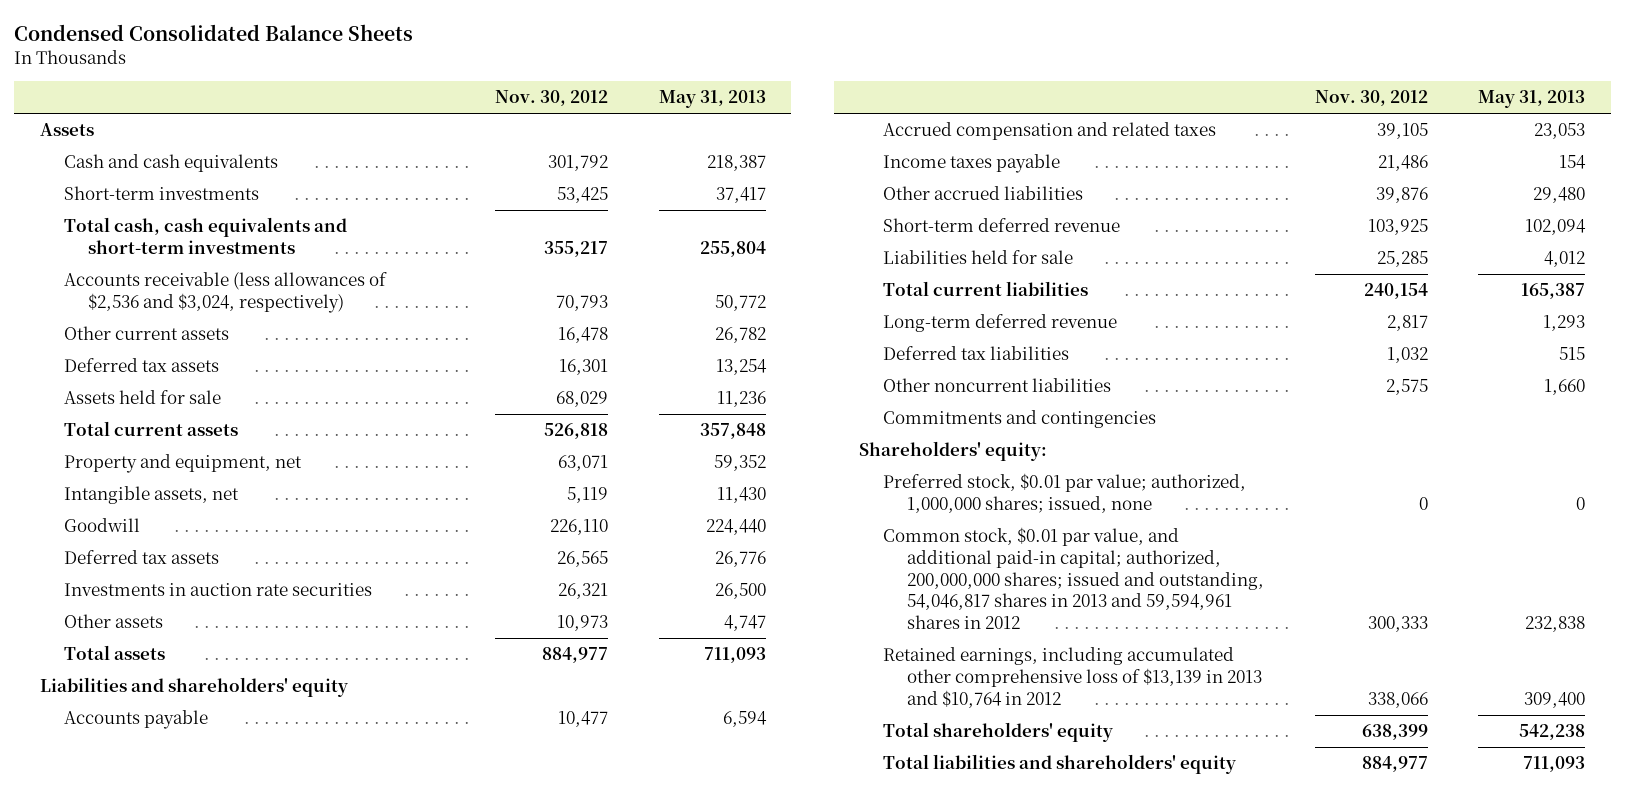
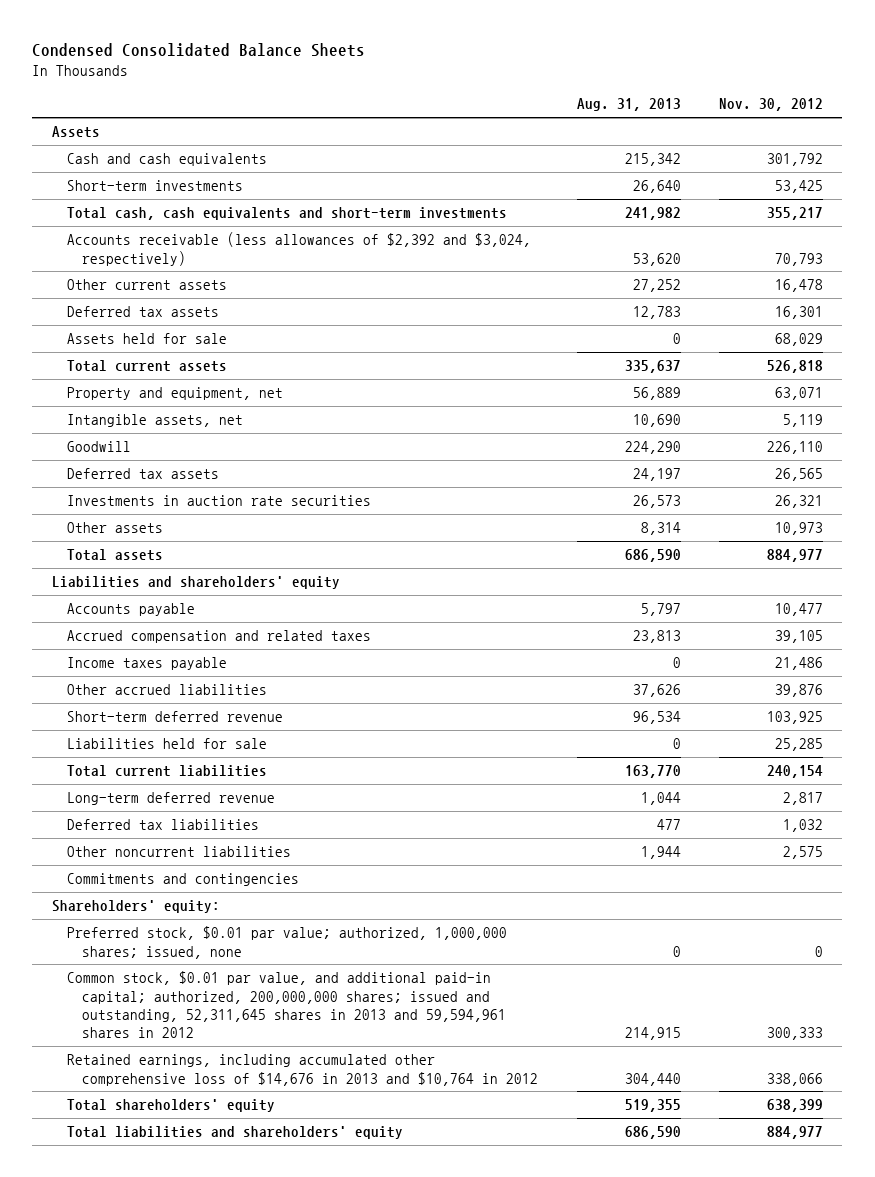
- | Nov. 30, 2012 | May 31, 2013
+ | Aug. 31, 2013 | Nov. 30, 2012
- Accounts receivable (less allowances of $2,536 and $3,024, respectively) | 70,793 | 50,772
+ Accounts receivable (less allowances of $2,392 and $3,024, respectively) | 53,620 | 70,793
- Common stock, $0.01 par value, and additional paid-in capital; authorized, 200,000,000 shares; issued and outstanding, 54,046,817 shares in 2013 and 59,594,961 shares in 2012 | 300,333 | 232,838
- Retained earnings, including accumulated other comprehensive loss of $13,139 in 2013 and $10,764 in 2012 | 338,066 | 309,400
+ Common stock, $0.01 par value, and additional paid-in capital; authorized, 200,000,000 shares; issued and outstanding, 52,311,645 shares in 2013 and 59,594,961 shares in 2012 | 214,915 | 300,333
+ Retained earnings, including accumulated other comprehensive loss of $14,676 in 2013 and $10,764 in 2012 | 304,440 | 338,066

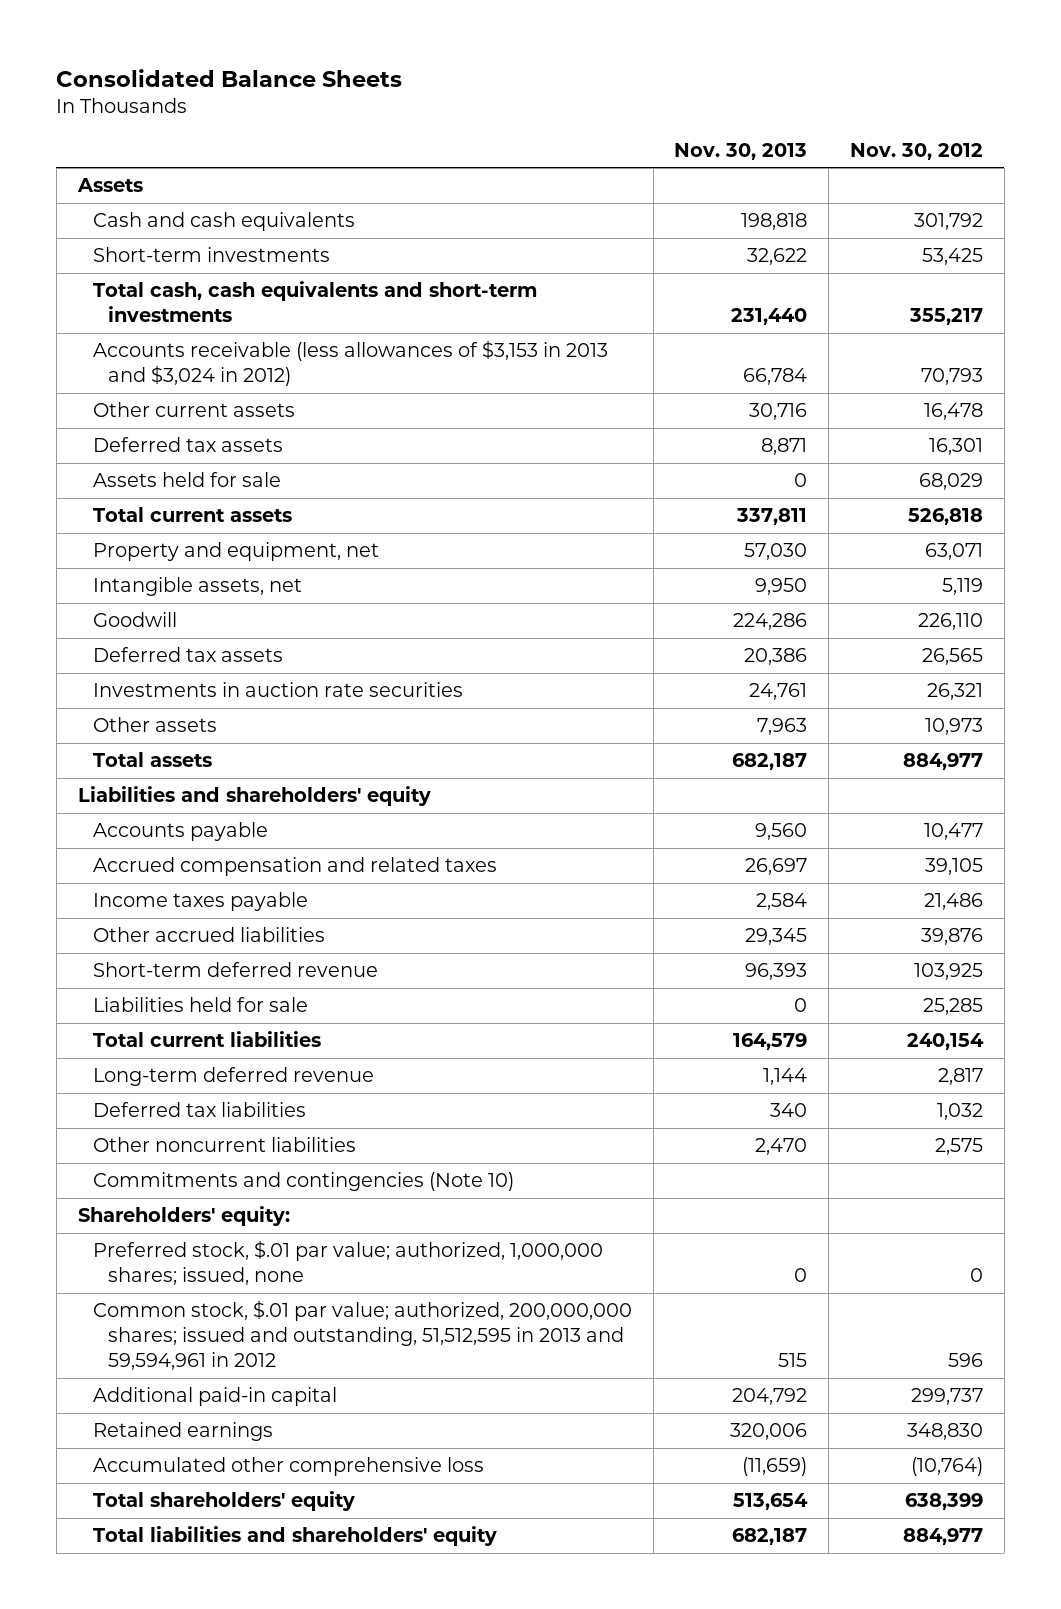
- Condensed Consolidated Balance Sheets
+ Consolidated Balance Sheets
- | Aug. 31, 2013 | Nov. 30, 2012
+ | Nov. 30, 2013 | Nov. 30, 2012
- Accounts receivable (less allowances of $2,392 and $3,024, respectively) | 53,620 | 70,793
+ Accounts receivable (less allowances of $3,153 in 2013 and $3,024 in 2012) | 66,784 | 70,793
- Commitments and contingencies
+ Commitments and contingencies (Note 10)
- Preferred stock, $0.01 par value; authorized, 1,000,000 shares; issued, none | 0 | 0
- Common stock, $0.01 par value, and additional paid-in capital; authorized, 200,000,000 shares; issued and outstanding, 52,311,645 shares in 2013 and 59,594,961 shares in 2012 | 214,915 | 300,333
- Retained earnings, including accumulated other comprehensive loss of $14,676 in 2013 and $10,764 in 2012 | 304,440 | 338,066
+ Preferred stock, $.01 par value; authorized, 1,000,000 shares; issued, none | 0 | 0
+ Common stock, $.01 par value; authorized, 200,000,000 shares; issued and outstanding, 51,512,595 in 2013 and 59,594,961 in 2012 | 515 | 596
+ Additional paid-in capital | 204,792 | 299,737
+ Retained earnings | 320,006 | 348,830
+ Accumulated other comprehensive loss | (11,659) | (10,764)

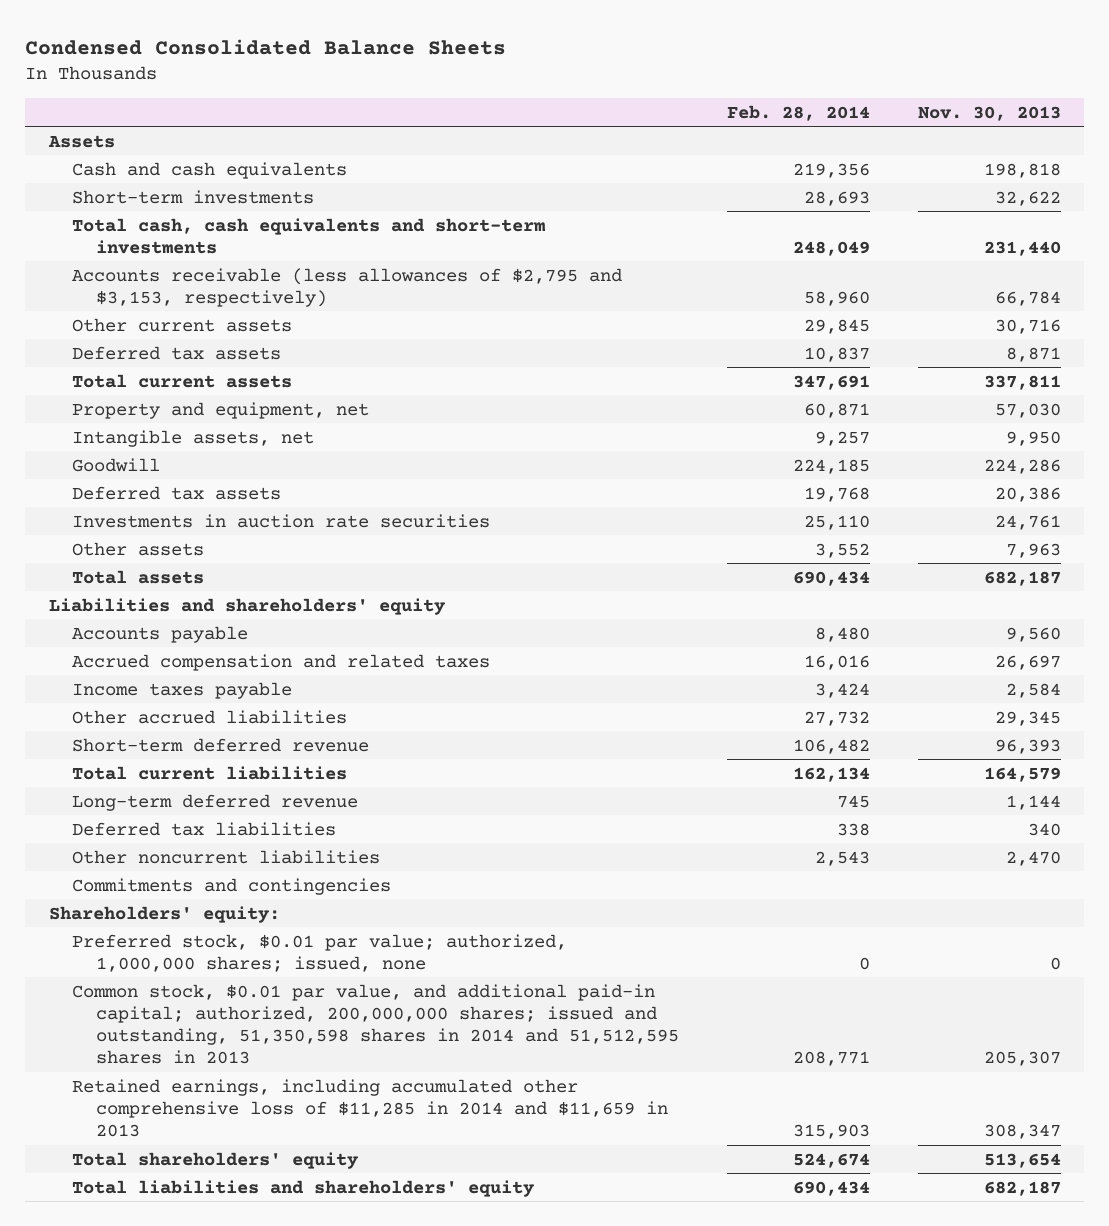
- Consolidated Balance Sheets
+ Condensed Consolidated Balance Sheets
- | Nov. 30, 2013 | Nov. 30, 2012
+ | Feb. 28, 2014 | Nov. 30, 2013
- Accounts receivable (less allowances of $3,153 in 2013 and $3,024 in 2012) | 66,784 | 70,793
+ Accounts receivable (less allowances of $2,795 and $3,153, respectively) | 58,960 | 66,784
- Assets held for sale | 0 | 68,029
- Liabilities held for sale | 0 | 25,285
- Commitments and contingencies (Note 10)
+ Commitments and contingencies
- Preferred stock, $.01 par value; authorized, 1,000,000 shares; issued, none | 0 | 0
- Common stock, $.01 par value; authorized, 200,000,000 shares; issued and outstanding, 51,512,595 in 2013 and 59,594,961 in 2012 | 515 | 596
- Additional paid-in capital | 204,792 | 299,737
- Retained earnings | 320,006 | 348,830
- Accumulated other comprehensive loss | (11,659) | (10,764)
+ Preferred stock, $0.01 par value; authorized, 1,000,000 shares; issued, none | 0 | 0
+ Common stock, $0.01 par value, and additional paid-in capital; authorized, 200,000,000 shares; issued and outstanding, 51,350,598 shares in 2014 and 51,512,595 shares in 2013 | 208,771 | 205,307
+ Retained earnings, including accumulated other comprehensive loss of $11,285 in 2014 and $11,659 in 2013 | 315,903 | 308,347

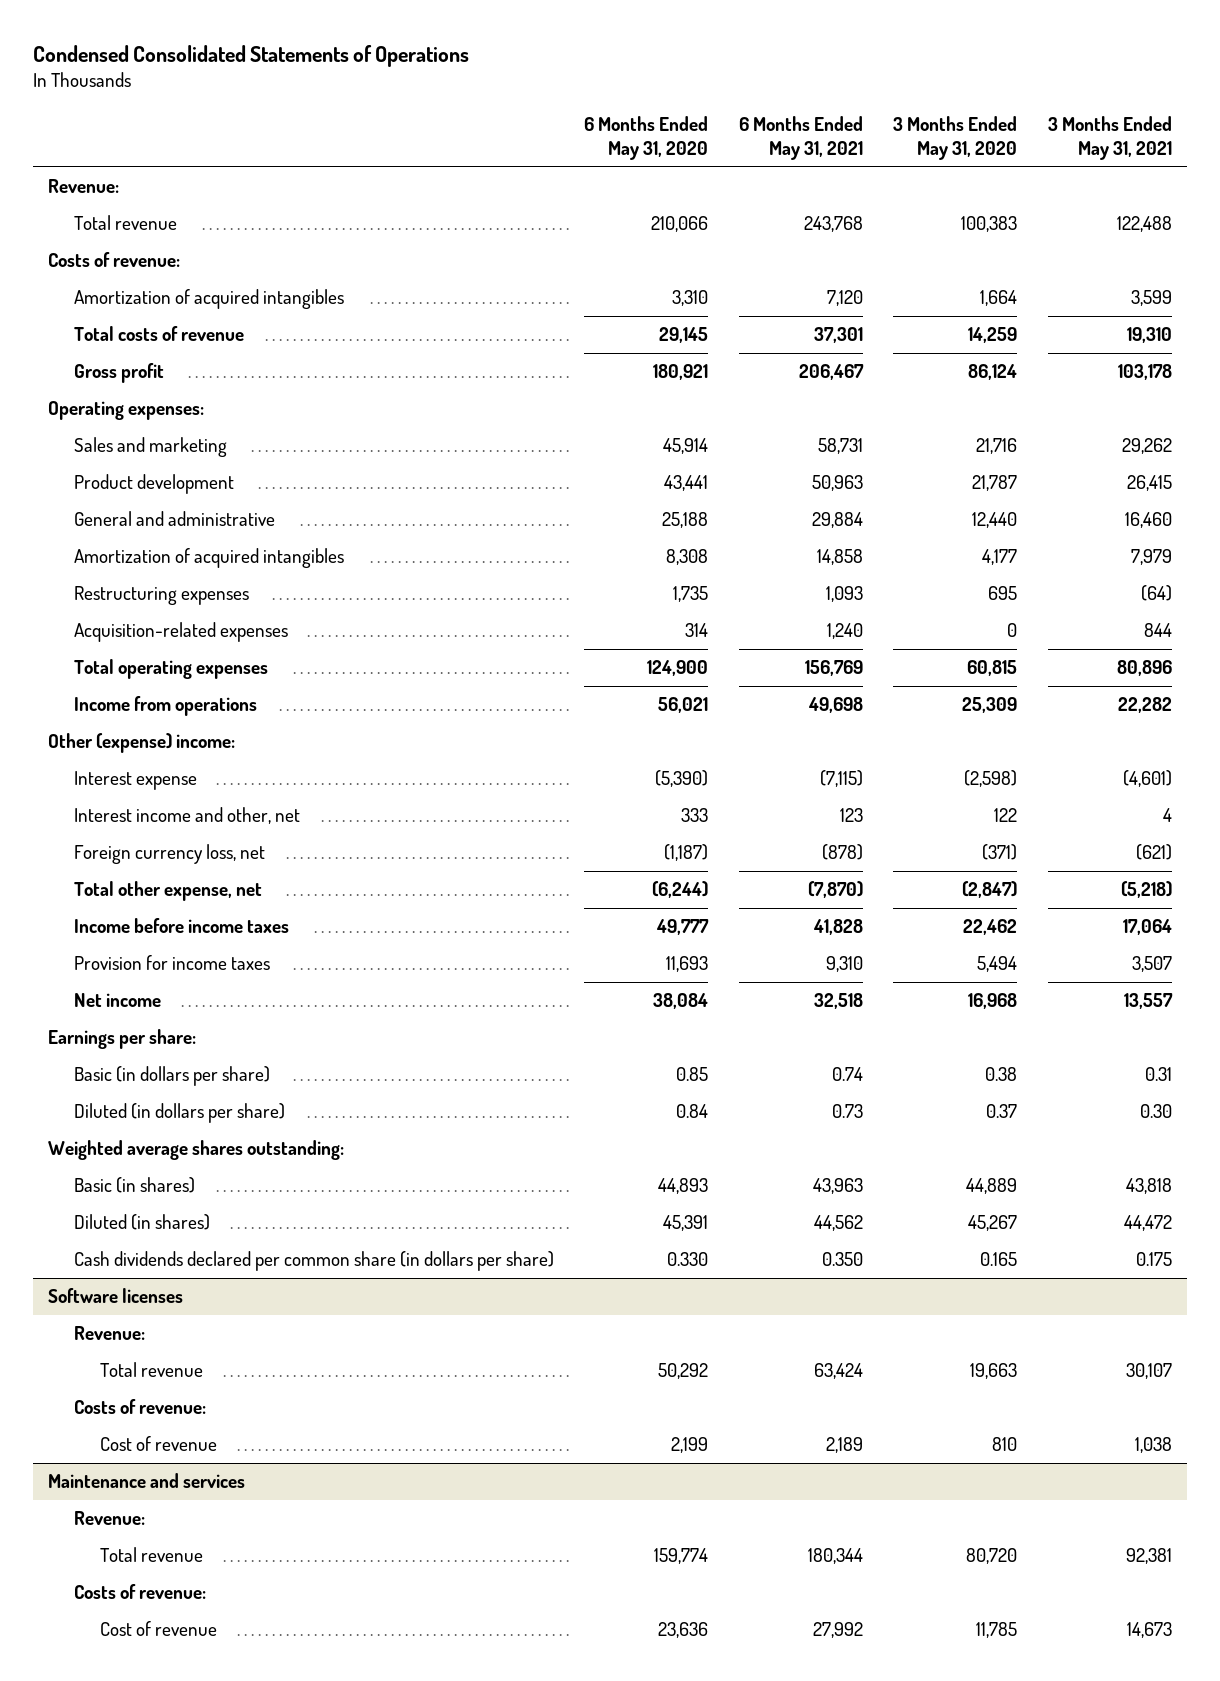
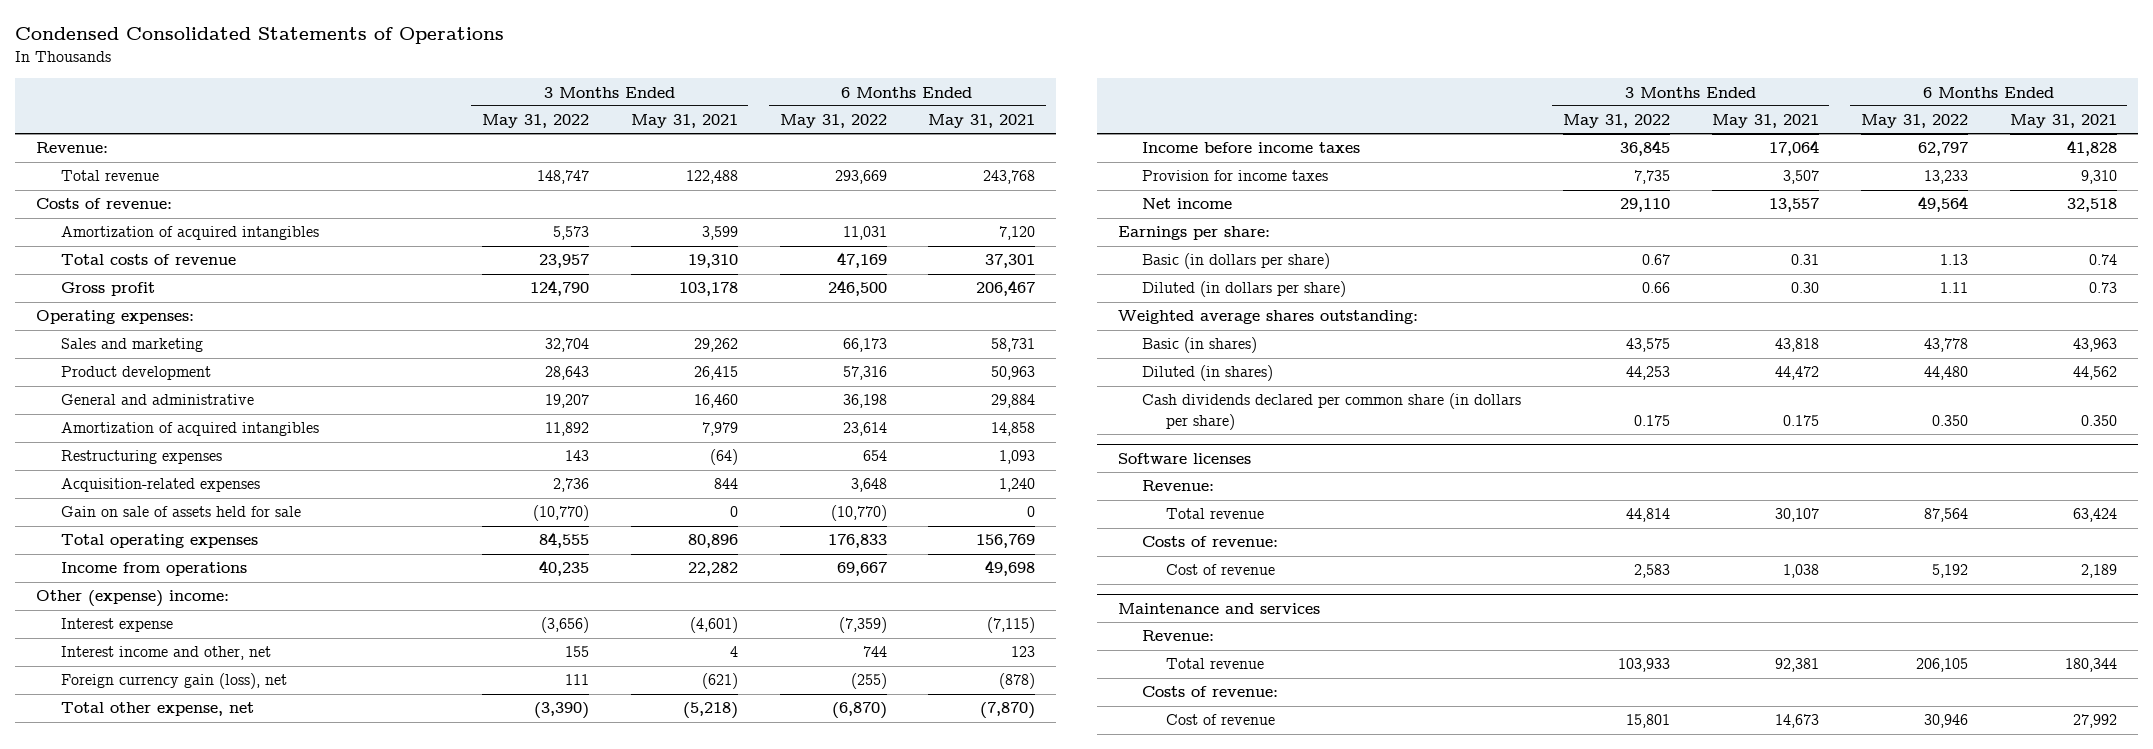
- | 6 Months Ended May 31, 2020 | 6 Months Ended May 31, 2021 | 3 Months Ended May 31, 2020 | 3 Months Ended May 31, 2021
+ | 3 Months Ended May 31, 2022 | 3 Months Ended May 31, 2021 | 6 Months Ended May 31, 2022 | 6 Months Ended May 31, 2021
+ Gain on sale of assets held for sale | (10,770) | 0 | (10,770) | 0
- Foreign currency loss, net | (1,187) | (878) | (371) | (621)
+ Foreign currency gain (loss), net | 111 | (621) | (255) | (878)

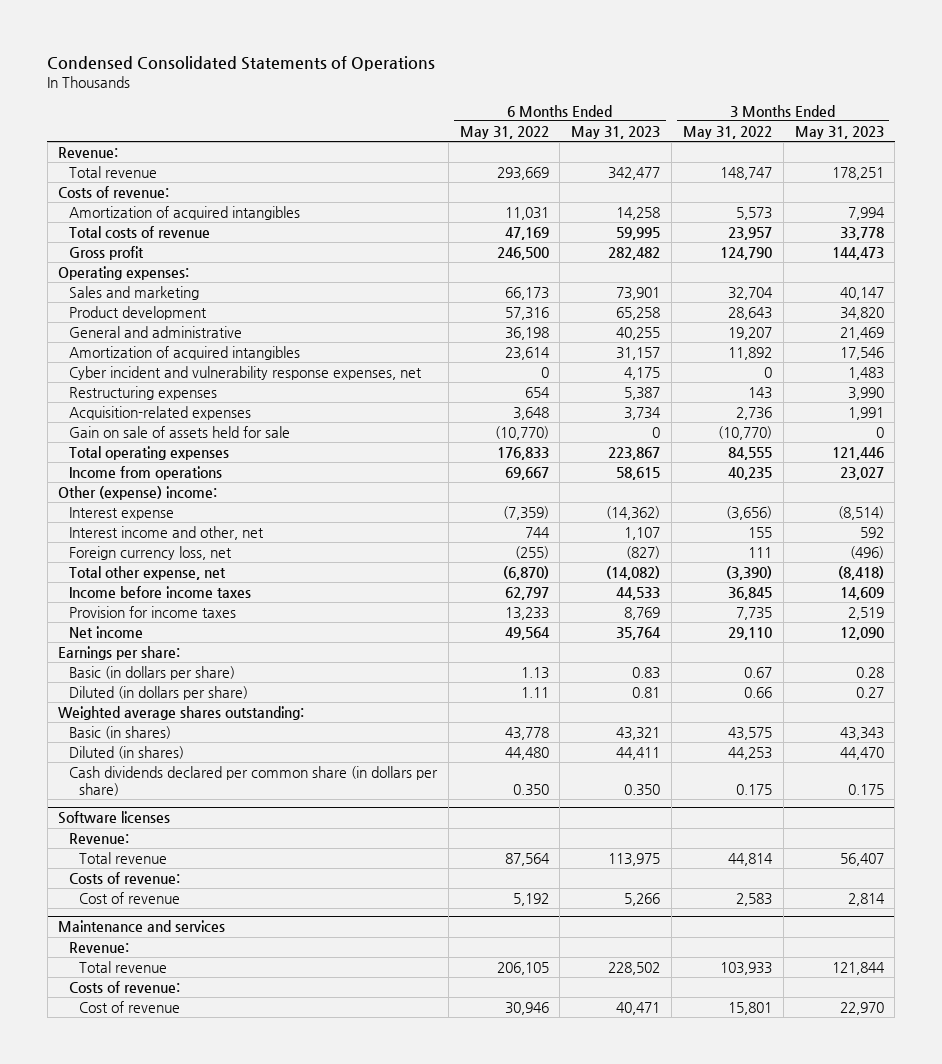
- | 3 Months Ended May 31, 2022 | 3 Months Ended May 31, 2021 | 6 Months Ended May 31, 2022 | 6 Months Ended May 31, 2021
+ | 6 Months Ended May 31, 2022 | 6 Months Ended May 31, 2023 | 3 Months Ended May 31, 2022 | 3 Months Ended May 31, 2023
+ Cyber incident and vulnerability response expenses, net | 0 | 4,175 | 0 | 1,483
- Foreign currency gain (loss), net | 111 | (621) | (255) | (878)
+ Foreign currency loss, net | (255) | (827) | 111 | (496)

